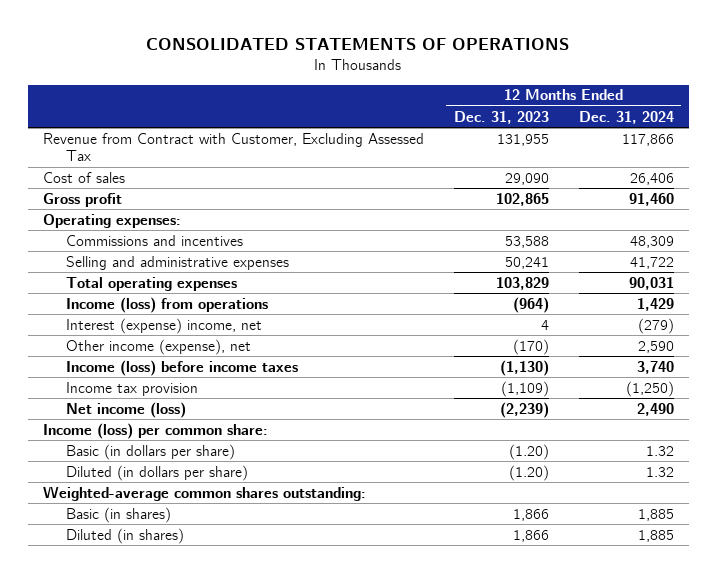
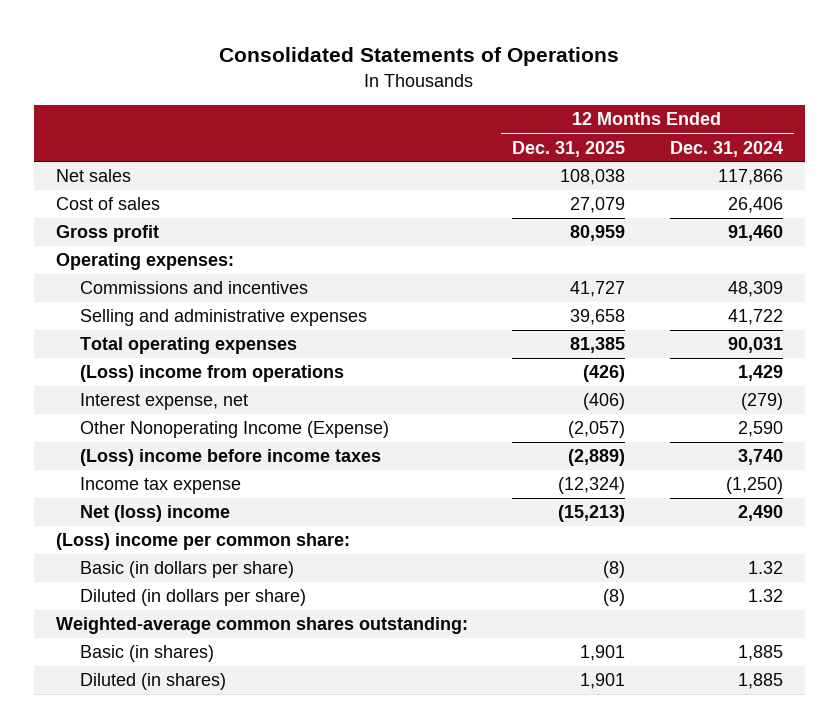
- CONSOLIDATED STATEMENTS OF OPERATIONS
+ Consolidated Statements of Operations
- | 12 Months Ended Dec. 31, 2023 | 12 Months Ended Dec. 31, 2024
+ | 12 Months Ended Dec. 31, 2025 | 12 Months Ended Dec. 31, 2024
- Revenue from Contract with Customer, Excluding Assessed Tax | 131,955 | 117,866
+ Net sales | 108,038 | 117,866
- Income (loss) from operations | (964) | 1,429
- Interest (expense) income, net | 4 | (279)
- Other income (expense), net | (170) | 2,590
- Income (loss) before income taxes | (1,130) | 3,740
- Income tax provision | (1,109) | (1,250)
- Net income (loss) | (2,239) | 2,490
- Income (loss) per common share:
+ (Loss) income from operations | (426) | 1,429
+ Interest expense, net | (406) | (279)
+ Other Nonoperating Income (Expense) | (2,057) | 2,590
+ (Loss) income before income taxes | (2,889) | 3,740
+ Income tax expense | (12,324) | (1,250)
+ Net (loss) income | (15,213) | 2,490
+ (Loss) income per common share:

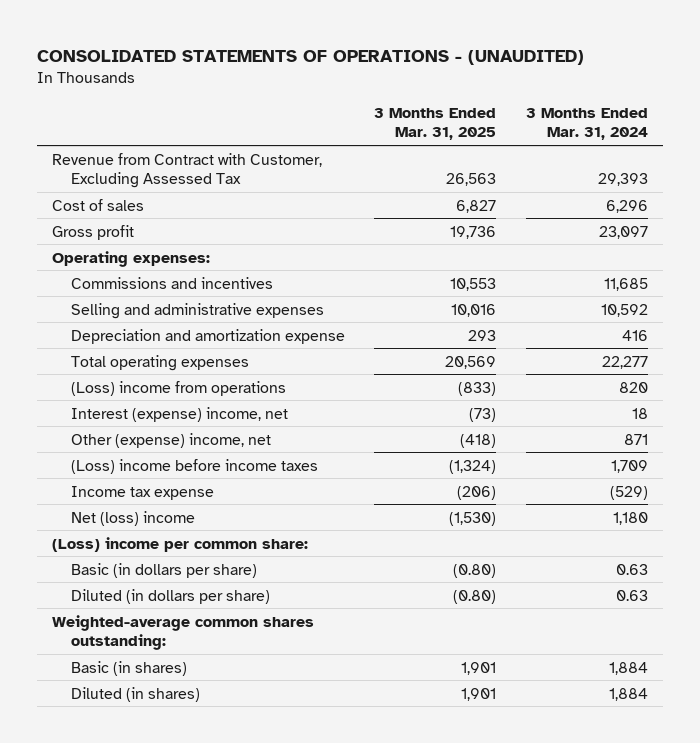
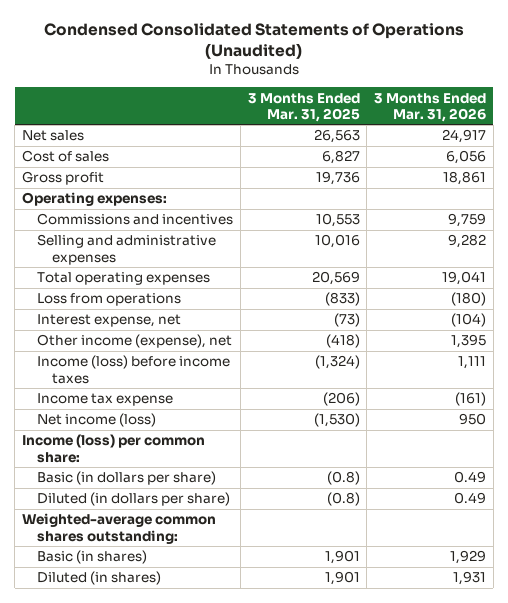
- CONSOLIDATED STATEMENTS OF OPERATIONS - (UNAUDITED)
+ Condensed Consolidated Statements of Operations (Unaudited)
- | 3 Months Ended Mar. 31, 2025 | 3 Months Ended Mar. 31, 2024
+ | 3 Months Ended Mar. 31, 2025 | 3 Months Ended Mar. 31, 2026
- Revenue from Contract with Customer, Excluding Assessed Tax | 26,563 | 29,393
+ Net sales | 26,563 | 24,917
- Depreciation and amortization expense | 293 | 416
- (Loss) income from operations | (833) | 820
- Interest (expense) income, net | (73) | 18
- Other (expense) income, net | (418) | 871
- (Loss) income before income taxes | (1,324) | 1,709
+ Loss from operations | (833) | (180)
+ Interest expense, net | (73) | (104)
+ Other income (expense), net | (418) | 1,395
+ Income (loss) before income taxes | (1,324) | 1,111
- Net (loss) income | (1,530) | 1,180
- (Loss) income per common share:
- Basic (in dollars per share) | (0.80) | 0.63
- Diluted (in dollars per share) | (0.80) | 0.63
+ Net income (loss) | (1,530) | 950
+ Income (loss) per common share:
+ Basic (in dollars per share) | (0.8) | 0.49
+ Diluted (in dollars per share) | (0.8) | 0.49

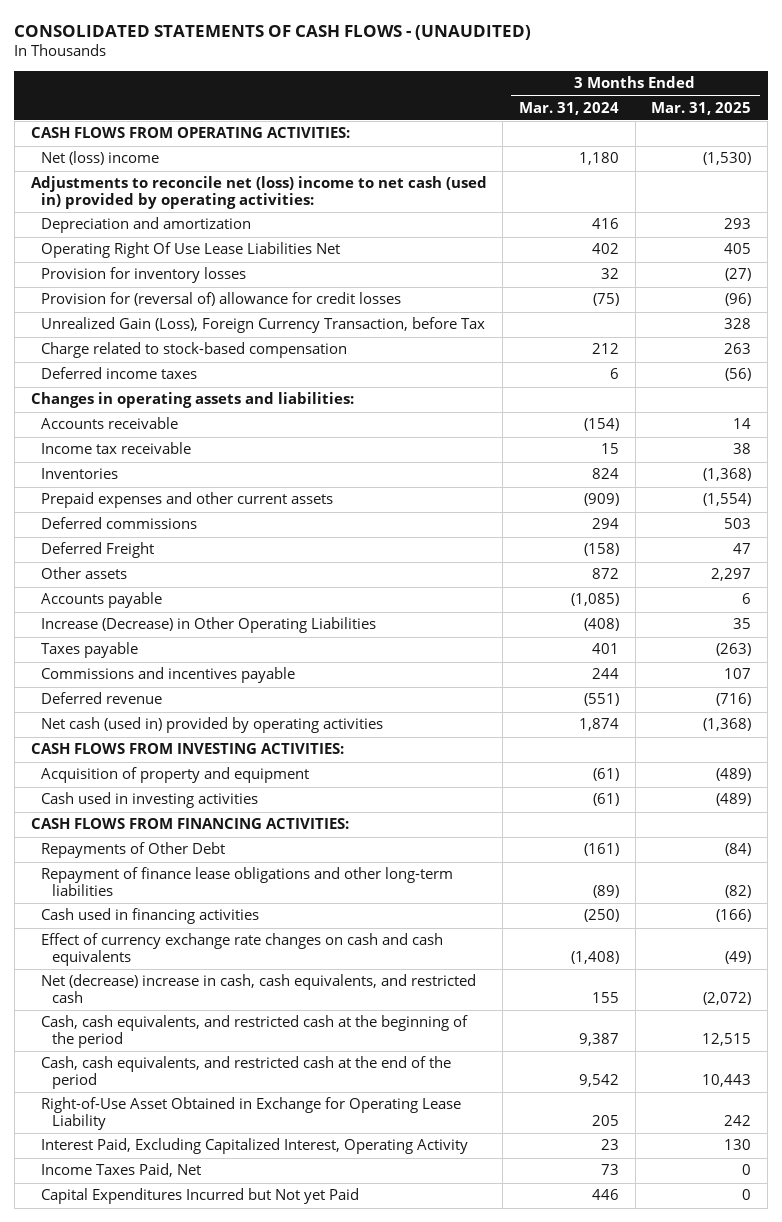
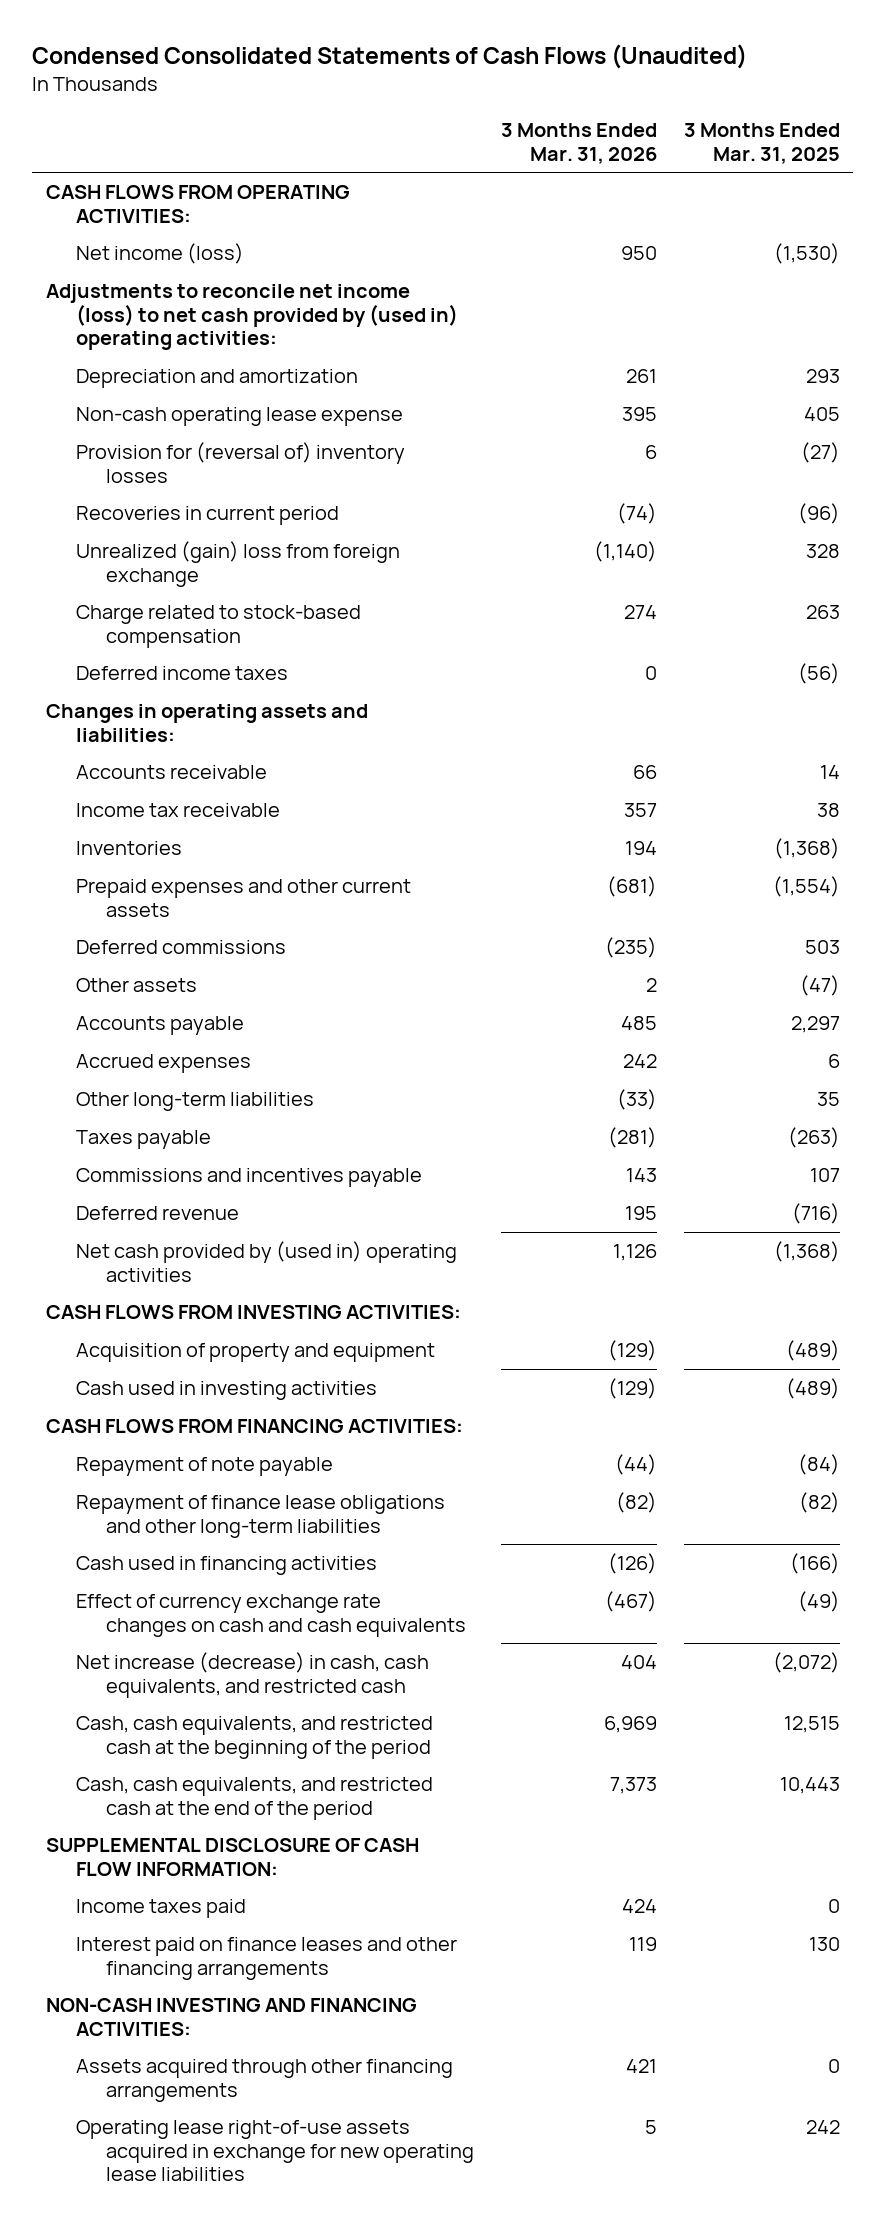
- CONSOLIDATED STATEMENTS OF CASH FLOWS - (UNAUDITED)
+ Condensed Consolidated Statements of Cash Flows (Unaudited)
- | 3 Months Ended Mar. 31, 2024 | 3 Months Ended Mar. 31, 2025
+ | 3 Months Ended Mar. 31, 2026 | 3 Months Ended Mar. 31, 2025
- Net (loss) income | 1,180 | (1,530)
- Adjustments to reconcile net (loss) income to net cash (used in) provided by operating activities:
+ Net income (loss) | 950 | (1,530)
+ Adjustments to reconcile net income (loss) to net cash provided by (used in) operating activities:
- Operating Right Of Use Lease Liabilities Net | 402 | 405
- Provision for inventory losses | 32 | (27)
- Provision for (reversal of) allowance for credit losses | (75) | (96)
- Unrealized Gain (Loss), Foreign Currency Transaction, before Tax | | 328
+ Non-cash operating lease expense | 395 | 405
+ Provision for (reversal of) inventory losses | 6 | (27)
+ Recoveries in current period | (74) | (96)
+ Unrealized (gain) loss from foreign exchange | (1,140) | 328
- Deferred Freight | (158) | 47
- Other assets | 872 | 2,297
- Accounts payable | (1,085) | 6
- Increase (Decrease) in Other Operating Liabilities | (408) | 35
+ Other assets | 2 | (47)
+ Accounts payable | 485 | 2,297
+ Accrued expenses | 242 | 6
+ Other long-term liabilities | (33) | 35
- Net cash (used in) provided by operating activities | 1,874 | (1,368)
+ Net cash provided by (used in) operating activities | 1,126 | (1,368)
- Repayments of Other Debt | (161) | (84)
+ Repayment of note payable | (44) | (84)
- Net (decrease) increase in cash, cash equivalents, and restricted cash | 155 | (2,072)
+ Net increase (decrease) in cash, cash equivalents, and restricted cash | 404 | (2,072)
- Right-of-Use Asset Obtained in Exchange for Operating Lease Liability | 205 | 242
- Interest Paid, Excluding Capitalized Interest, Operating Activity | 23 | 130
- Income Taxes Paid, Net | 73 | 0
- Capital Expenditures Incurred but Not yet Paid | 446 | 0
+ SUPPLEMENTAL DISCLOSURE OF CASH FLOW INFORMATION:
+ Income taxes paid | 424 | 0
+ Interest paid on finance leases and other financing arrangements | 119 | 130
+ NON-CASH INVESTING AND FINANCING ACTIVITIES:
+ Assets acquired through other financing arrangements | 421 | 0
+ Operating lease right-of-use assets acquired in exchange for new operating lease liabilities | 5 | 242

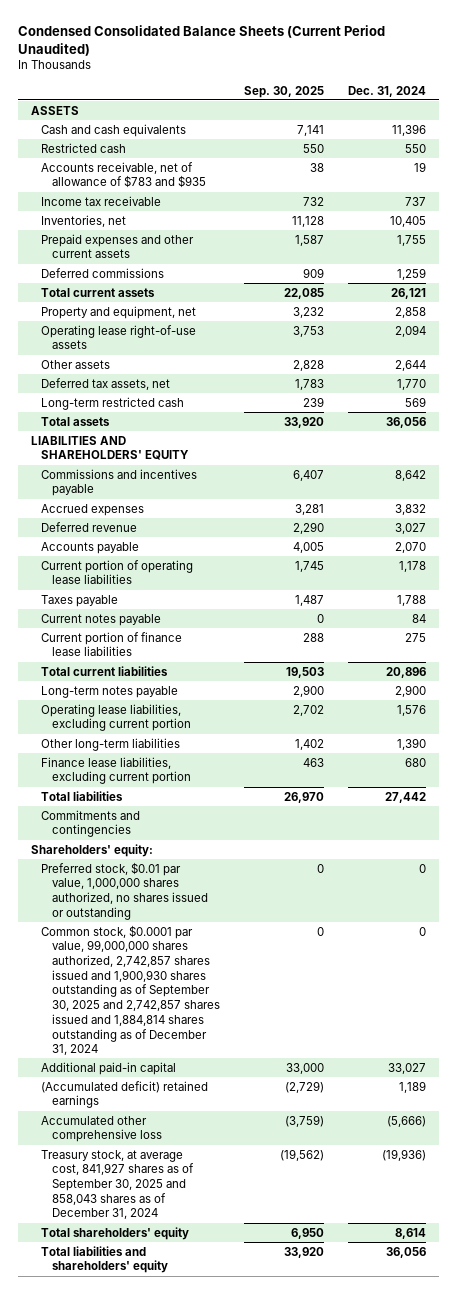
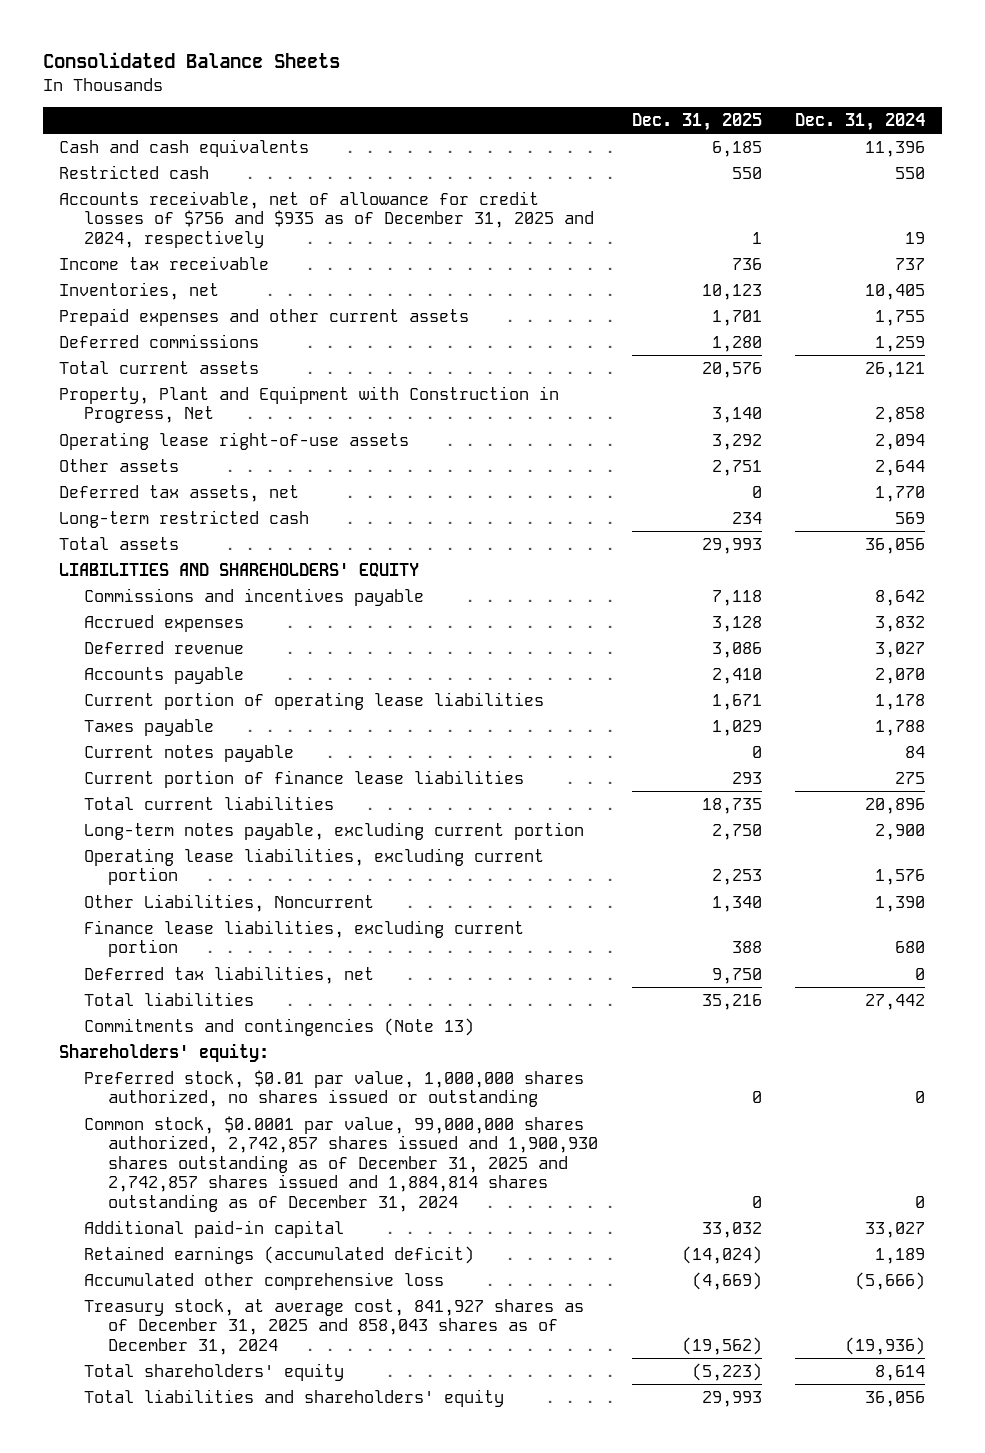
- Condensed Consolidated Balance Sheets (Current Period Unaudited)
+ Consolidated Balance Sheets
- | Sep. 30, 2025 | Dec. 31, 2024
+ | Dec. 31, 2025 | Dec. 31, 2024
- ASSETS
- Accounts receivable, net of allowance of $783 and $935 | 38 | 19
+ Accounts receivable, net of allowance for credit losses of $756 and $935 as of December 31, 2025 and 2024, respectively | 1 | 19
- Property and equipment, net | 3,232 | 2,858
+ Property, Plant and Equipment with Construction in Progress, Net | 3,140 | 2,858
- Long-term notes payable | 2,900 | 2,900
+ Long-term notes payable, excluding current portion | 2,750 | 2,900
- Other long-term liabilities | 1,402 | 1,390
+ Other Liabilities, Noncurrent | 1,340 | 1,390
+ Deferred tax liabilities, net | 9,750 | 0
- Commitments and contingencies
+ Commitments and contingencies (Note 13)
- Common stock, $0.0001 par value, 99,000,000 shares authorized, 2,742,857 shares issued and 1,900,930 shares outstanding as of September 30, 2025 and 2,742,857 shares issued and 1,884,814 shares outstanding as of December 31, 2024 | 0 | 0
+ Common stock, $0.0001 par value, 99,000,000 shares authorized, 2,742,857 shares issued and 1,900,930 shares outstanding as of December 31, 2025 and 2,742,857 shares issued and 1,884,814 shares outstanding as of December 31, 2024 | 0 | 0
- (Accumulated deficit) retained earnings | (2,729) | 1,189
+ Retained earnings (accumulated deficit) | (14,024) | 1,189
- Treasury stock, at average cost, 841,927 shares as of September 30, 2025 and 858,043 shares as of December 31, 2024 | (19,562) | (19,936)
+ Treasury stock, at average cost, 841,927 shares as of December 31, 2025 and 858,043 shares as of December 31, 2024 | (19,562) | (19,936)

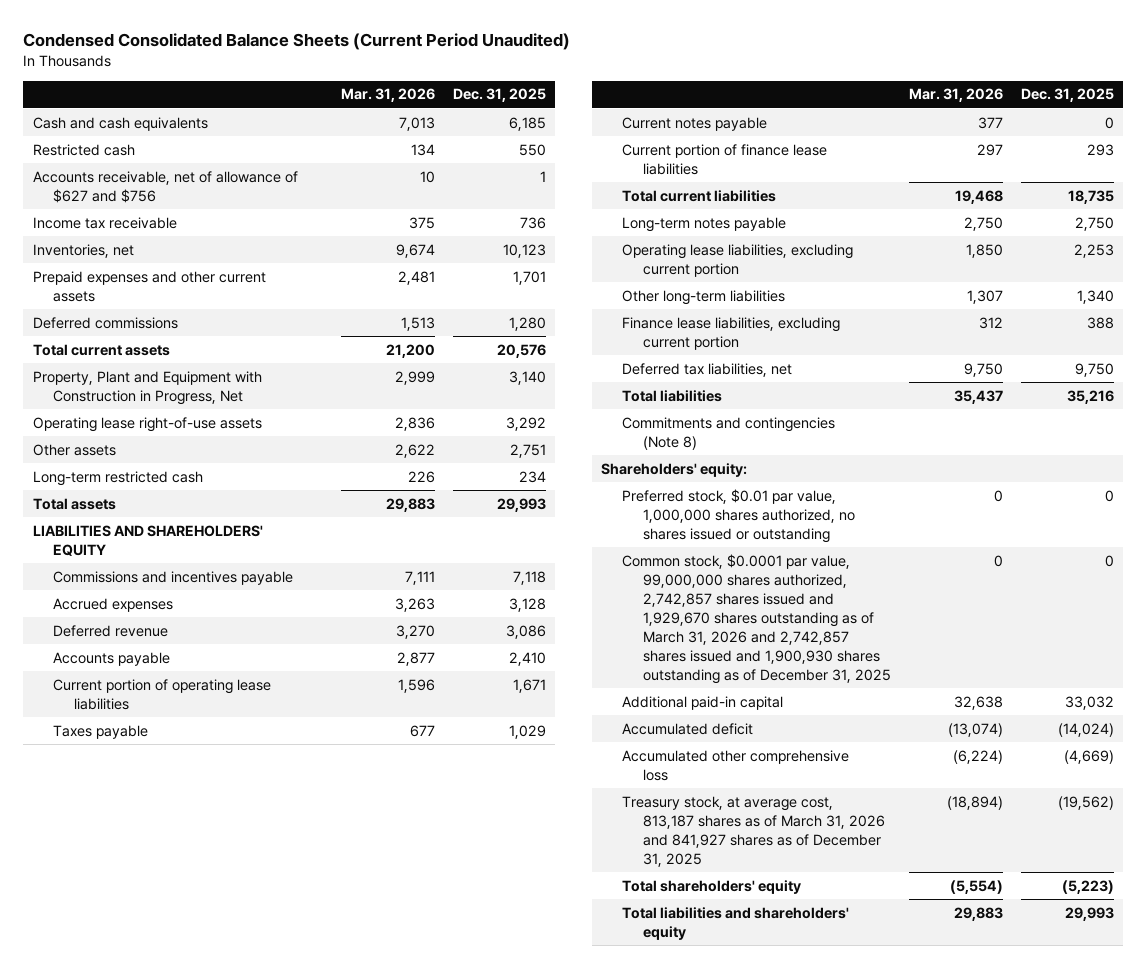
- Consolidated Balance Sheets
+ Condensed Consolidated Balance Sheets (Current Period Unaudited)
- | Dec. 31, 2025 | Dec. 31, 2024
+ | Mar. 31, 2026 | Dec. 31, 2025
- Accounts receivable, net of allowance for credit losses of $756 and $935 as of December 31, 2025 and 2024, respectively | 1 | 19
+ Accounts receivable, net of allowance of $627 and $756 | 10 | 1
- Deferred tax assets, net | 0 | 1,770
- Long-term notes payable, excluding current portion | 2,750 | 2,900
+ Long-term notes payable | 2,750 | 2,750
- Other Liabilities, Noncurrent | 1,340 | 1,390
+ Other long-term liabilities | 1,307 | 1,340
- Commitments and contingencies (Note 13)
+ Commitments and contingencies (Note 8)
- Common stock, $0.0001 par value, 99,000,000 shares authorized, 2,742,857 shares issued and 1,900,930 shares outstanding as of December 31, 2025 and 2,742,857 shares issued and 1,884,814 shares outstanding as of December 31, 2024 | 0 | 0
+ Common stock, $0.0001 par value, 99,000,000 shares authorized, 2,742,857 shares issued and 1,929,670 shares outstanding as of March 31, 2026 and 2,742,857 shares issued and 1,900,930 shares outstanding as of December 31, 2025 | 0 | 0
- Retained earnings (accumulated deficit) | (14,024) | 1,189
+ Accumulated deficit | (13,074) | (14,024)
- Treasury stock, at average cost, 841,927 shares as of December 31, 2025 and 858,043 shares as of December 31, 2024 | (19,562) | (19,936)
+ Treasury stock, at average cost, 813,187 shares as of March 31, 2026 and 841,927 shares as of December 31, 2025 | (18,894) | (19,562)

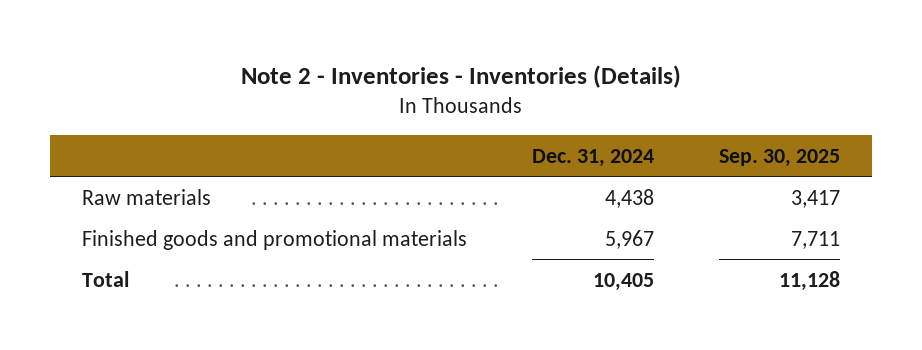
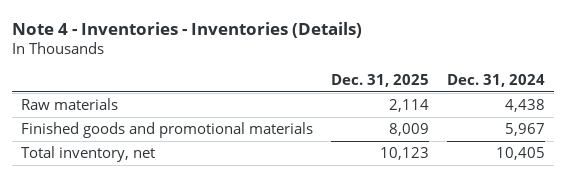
- Note 2 - Inventories - Inventories (Details)
+ Note 4 - Inventories - Inventories (Details)
- | Dec. 31, 2024 | Sep. 30, 2025
+ | Dec. 31, 2025 | Dec. 31, 2024
- Total | 10,405 | 11,128
+ Total inventory, net | 10,123 | 10,405

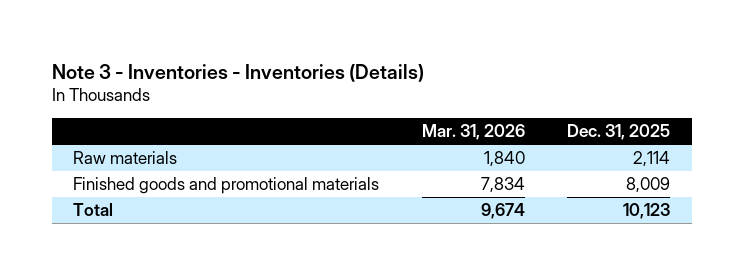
- Note 4 - Inventories - Inventories (Details)
+ Note 3 - Inventories - Inventories (Details)
- | Dec. 31, 2025 | Dec. 31, 2024
+ | Mar. 31, 2026 | Dec. 31, 2025
- Total inventory, net | 10,123 | 10,405
+ Total | 9,674 | 10,123

